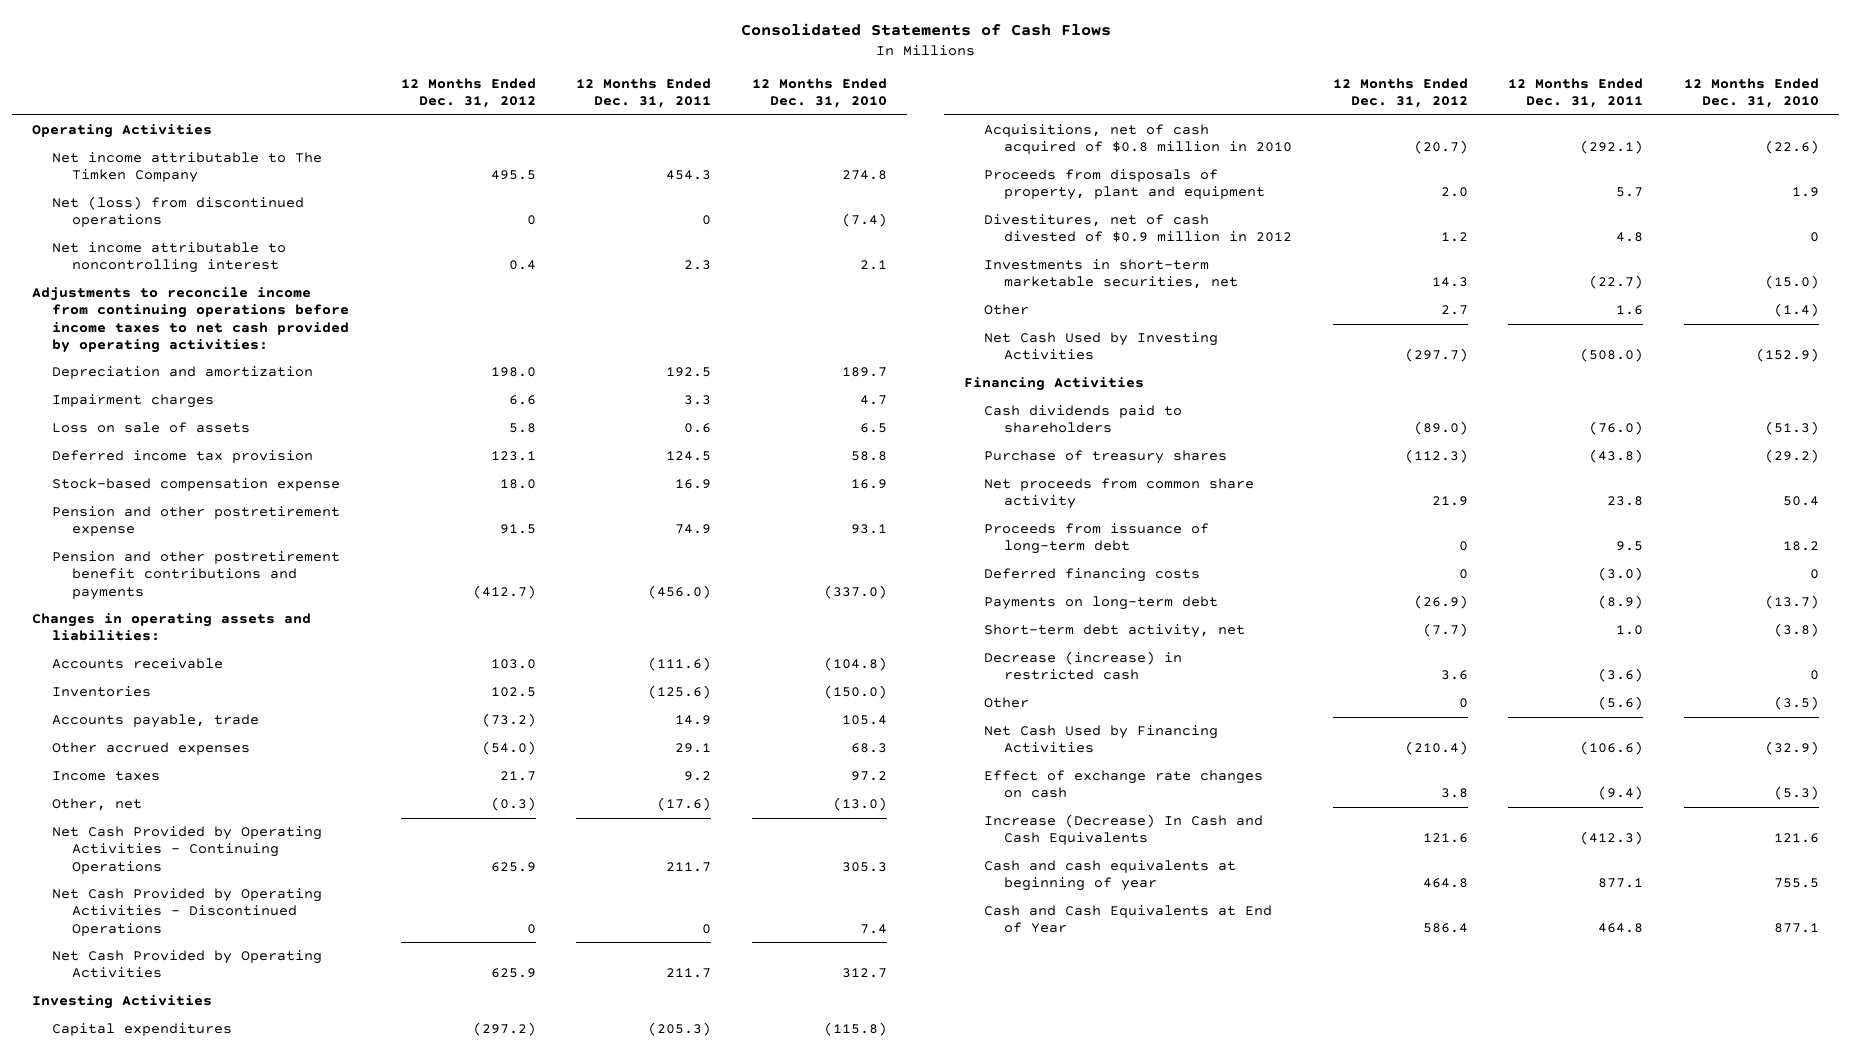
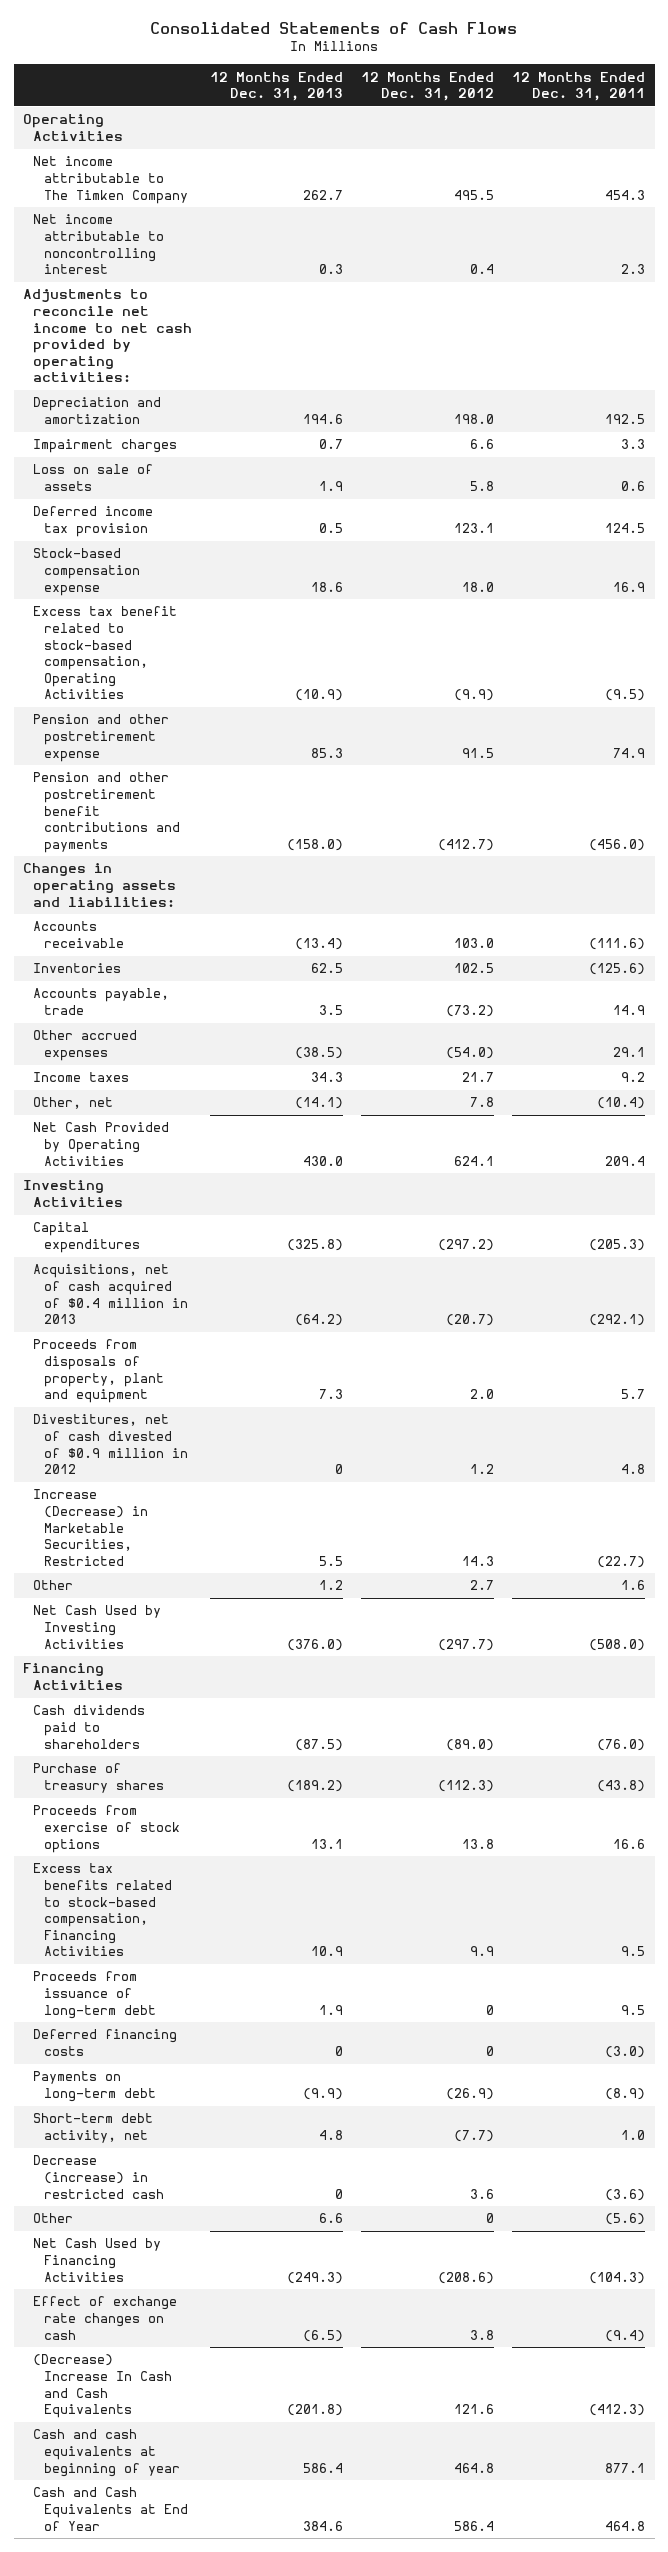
- | 12 Months Ended Dec. 31, 2012 | 12 Months Ended Dec. 31, 2011 | 12 Months Ended Dec. 31, 2010
+ | 12 Months Ended Dec. 31, 2013 | 12 Months Ended Dec. 31, 2012 | 12 Months Ended Dec. 31, 2011
- Net (loss) from discontinued operations | 0 | 0 | (7.4)
- Adjustments to reconcile income from continuing operations before income taxes to net cash provided by operating activities:
+ Adjustments to reconcile net income to net cash provided by operating activities:
+ Excess tax benefit related to stock-based compensation, Operating Activities | (10.9) | (9.9) | (9.5)
- Other, net | (0.3) | (17.6) | (13.0)
- Net Cash Provided by Operating Activities - Continuing Operations | 625.9 | 211.7 | 305.3
- Net Cash Provided by Operating Activities - Discontinued Operations | 0 | 0 | 7.4
- Net Cash Provided by Operating Activities | 625.9 | 211.7 | 312.7
+ Other, net | (14.1) | 7.8 | (10.4)
+ Net Cash Provided by Operating Activities | 430.0 | 624.1 | 209.4
- Acquisitions, net of cash acquired of $0.8 million in 2010 | (20.7) | (292.1) | (22.6)
+ Acquisitions, net of cash acquired of $0.4 million in 2013 | (64.2) | (20.7) | (292.1)
- Investments in short-term marketable securities, net | 14.3 | (22.7) | (15.0)
+ Increase (Decrease) in Marketable Securities, Restricted | 5.5 | 14.3 | (22.7)
- Net proceeds from common share activity | 21.9 | 23.8 | 50.4
+ Proceeds from exercise of stock options | 13.1 | 13.8 | 16.6
+ Excess tax benefits related to stock-based compensation, Financing Activities | 10.9 | 9.9 | 9.5
- Net Cash Used by Financing Activities | (210.4) | (106.6) | (32.9)
+ Net Cash Used by Financing Activities | (249.3) | (208.6) | (104.3)
- Increase (Decrease) In Cash and Cash Equivalents | 121.6 | (412.3) | 121.6
+ (Decrease) Increase In Cash and Cash Equivalents | (201.8) | 121.6 | (412.3)

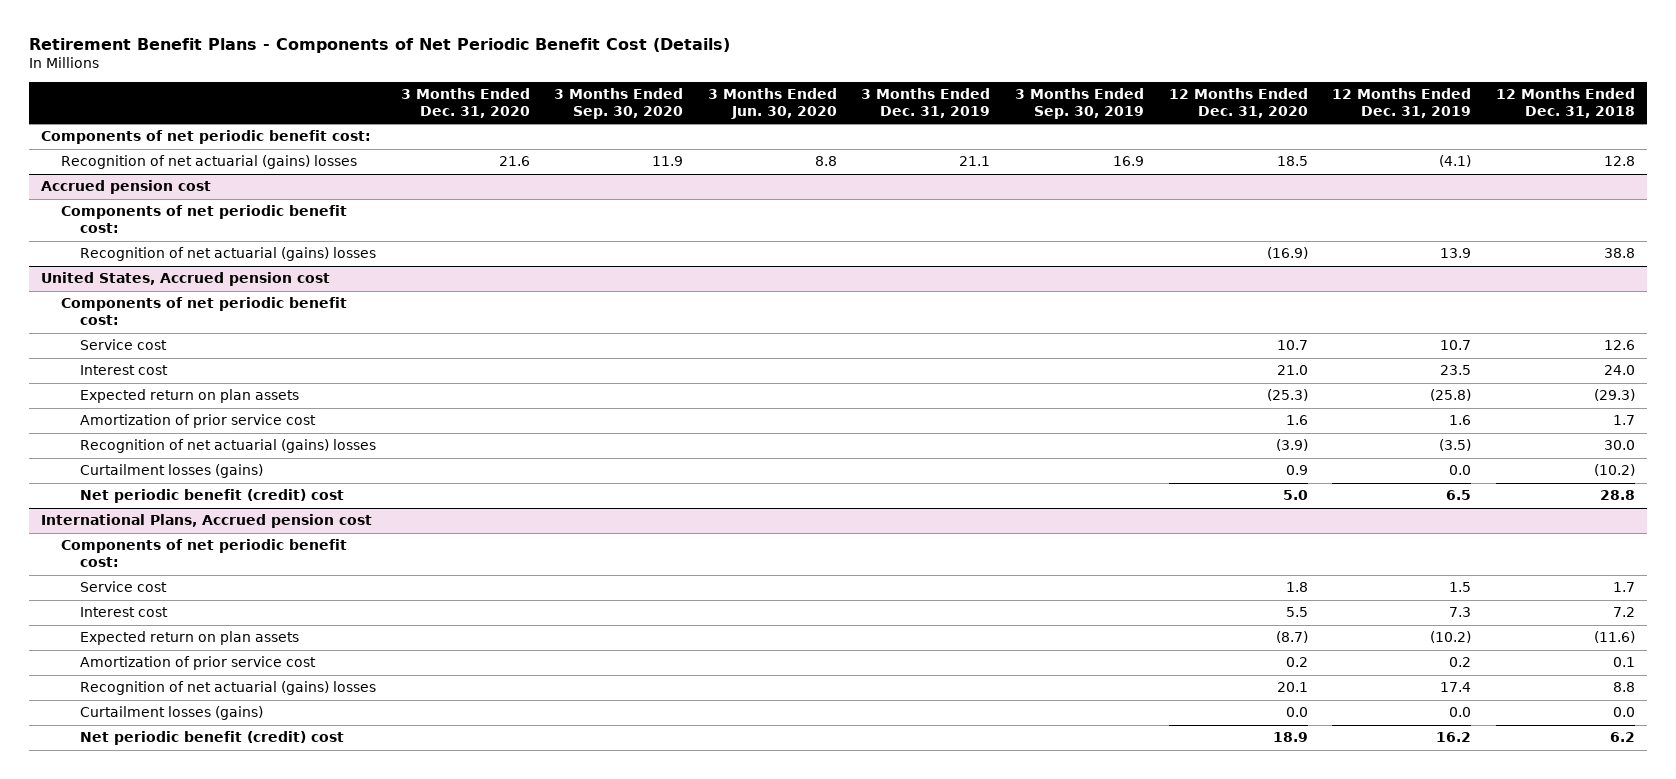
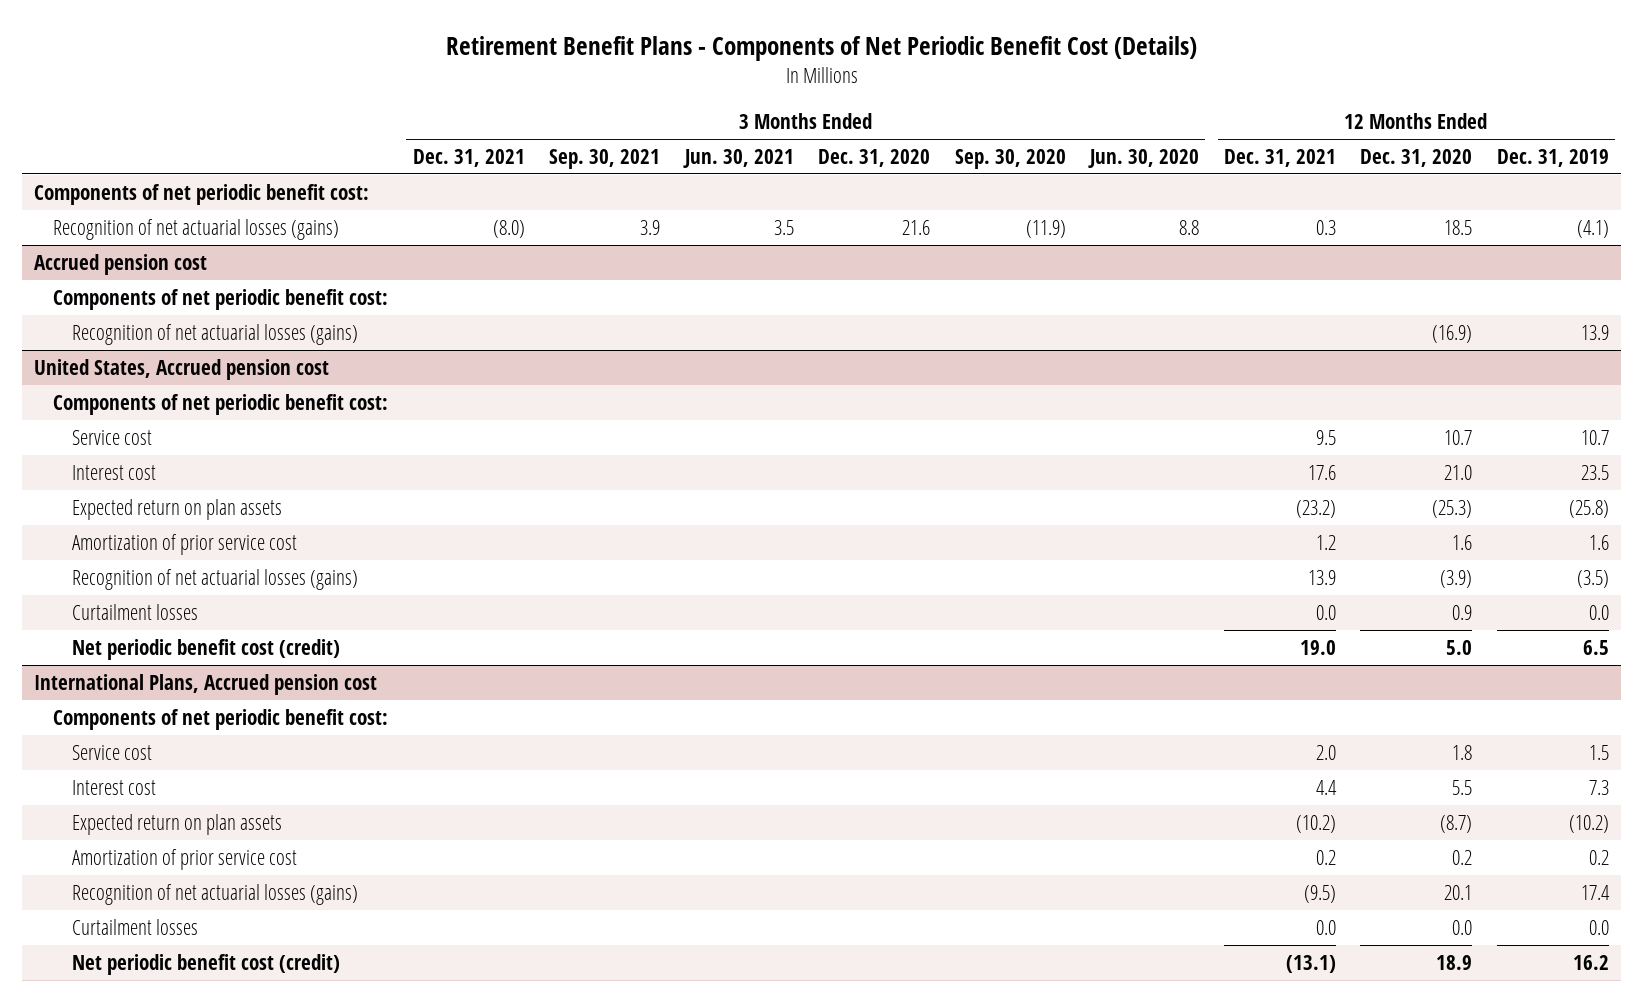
- | 3 Months Ended Dec. 31, 2020 | 3 Months Ended Sep. 30, 2020 | 3 Months Ended Jun. 30, 2020 | 3 Months Ended Dec. 31, 2019 | 3 Months Ended Sep. 30, 2019 | 12 Months Ended Dec. 31, 2020 | 12 Months Ended Dec. 31, 2019 | 12 Months Ended Dec. 31, 2018
+ | 3 Months Ended Dec. 31, 2021 | 3 Months Ended Sep. 30, 2021 | 3 Months Ended Jun. 30, 2021 | 3 Months Ended Dec. 31, 2020 | 3 Months Ended Sep. 30, 2020 | 3 Months Ended Jun. 30, 2020 | 12 Months Ended Dec. 31, 2021 | 12 Months Ended Dec. 31, 2020 | 12 Months Ended Dec. 31, 2019
- Recognition of net actuarial (gains) losses | 21.6 | 11.9 | 8.8 | 21.1 | 16.9 | 18.5 | (4.1) | 12.8
+ Recognition of net actuarial losses (gains) | (8.0) | 3.9 | 3.5 | 21.6 | (11.9) | 8.8 | 0.3 | 18.5 | (4.1)
@ Accrued pension cost
- Recognition of net actuarial (gains) losses | | | | | | (16.9) | 13.9 | 38.8
+ Recognition of net actuarial losses (gains) | | | | | | | | (16.9) | 13.9
@ United States, Accrued pension cost
- Recognition of net actuarial (gains) losses | | | | | | (3.9) | (3.5) | 30.0
- Curtailment losses (gains) | | | | | | 0.9 | 0.0 | (10.2)
- Net periodic benefit (credit) cost | | | | | | 5.0 | 6.5 | 28.8
+ Recognition of net actuarial losses (gains) | | | | | | | 13.9 | (3.9) | (3.5)
+ Curtailment losses | | | | | | | 0.0 | 0.9 | 0.0
+ Net periodic benefit cost (credit) | | | | | | | 19.0 | 5.0 | 6.5
@ International Plans, Accrued pension cost
- Recognition of net actuarial (gains) losses | | | | | | 20.1 | 17.4 | 8.8
- Curtailment losses (gains) | | | | | | 0.0 | 0.0 | 0.0
- Net periodic benefit (credit) cost | | | | | | 18.9 | 16.2 | 6.2
+ Recognition of net actuarial losses (gains) | | | | | | | (9.5) | 20.1 | 17.4
+ Curtailment losses | | | | | | | 0.0 | 0.0 | 0.0
+ Net periodic benefit cost (credit) | | | | | | | (13.1) | 18.9 | 16.2

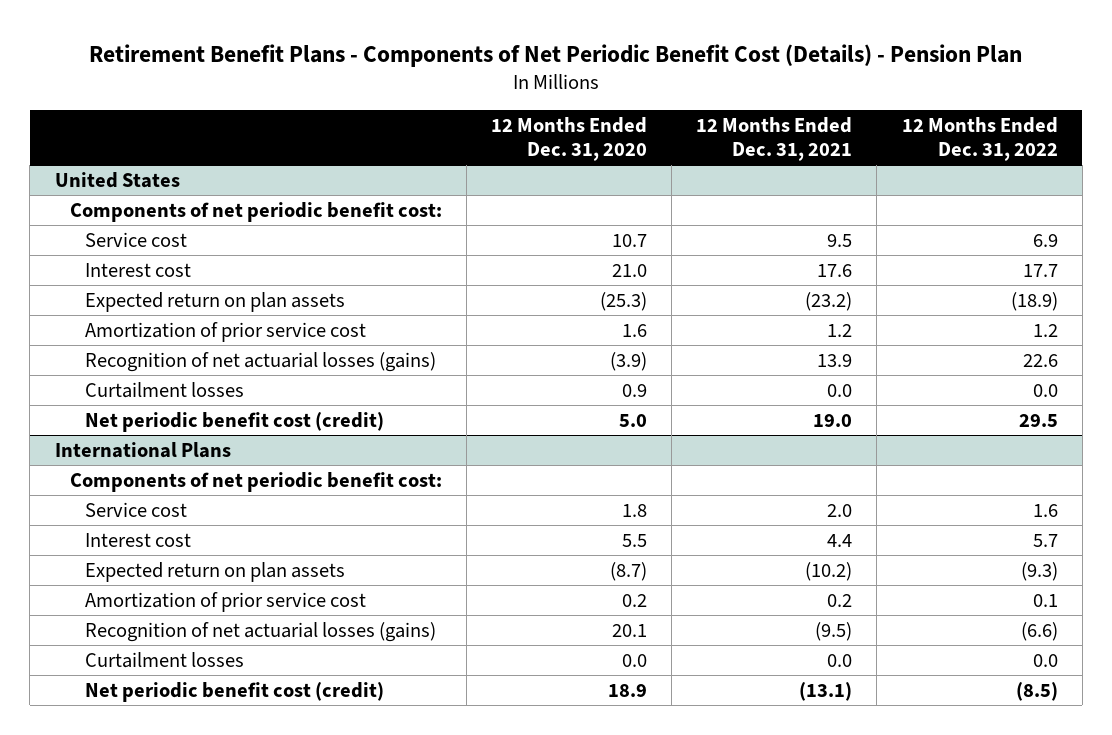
- Retirement Benefit Plans - Components of Net Periodic Benefit Cost (Details)
+ Retirement Benefit Plans - Components of Net Periodic Benefit Cost (Details) - Pension Plan
- | 3 Months Ended Dec. 31, 2021 | 3 Months Ended Sep. 30, 2021 | 3 Months Ended Jun. 30, 2021 | 3 Months Ended Dec. 31, 2020 | 3 Months Ended Sep. 30, 2020 | 3 Months Ended Jun. 30, 2020 | 12 Months Ended Dec. 31, 2021 | 12 Months Ended Dec. 31, 2020 | 12 Months Ended Dec. 31, 2019
+ | 12 Months Ended Dec. 31, 2020 | 12 Months Ended Dec. 31, 2021 | 12 Months Ended Dec. 31, 2022
- Components of net periodic benefit cost:
- Recognition of net actuarial losses (gains) | (8.0) | 3.9 | 3.5 | 21.6 | (11.9) | 8.8 | 0.3 | 18.5 | (4.1)
- Accrued pension cost
- Components of net periodic benefit cost:
- Recognition of net actuarial losses (gains) | | | | | | | | (16.9) | 13.9
- United States, Accrued pension cost
+ United States
- International Plans, Accrued pension cost
+ International Plans

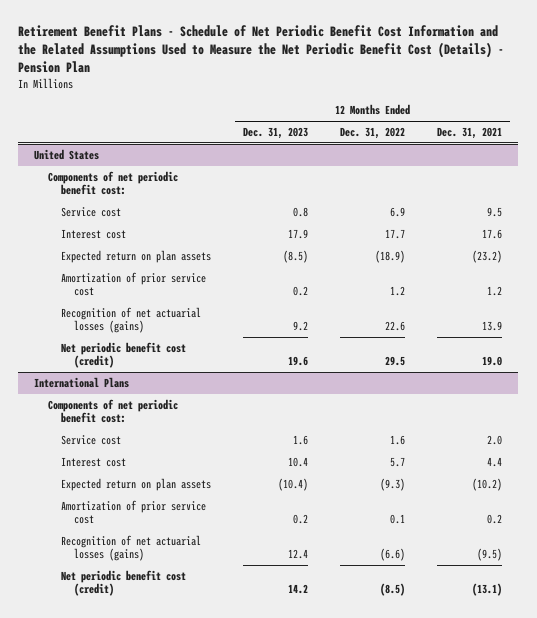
- Retirement Benefit Plans - Components of Net Periodic Benefit Cost (Details) - Pension Plan
+ Retirement Benefit Plans - Schedule of Net Periodic Benefit Cost Information and the Related Assumptions Used to Measure the Net Periodic Benefit Cost (Details) - Pension Plan
- | 12 Months Ended Dec. 31, 2020 | 12 Months Ended Dec. 31, 2021 | 12 Months Ended Dec. 31, 2022
+ | 12 Months Ended Dec. 31, 2023 | 12 Months Ended Dec. 31, 2022 | 12 Months Ended Dec. 31, 2021
@ United States
- Curtailment losses | 0.9 | 0.0 | 0.0
@ International Plans
- Curtailment losses | 0.0 | 0.0 | 0.0

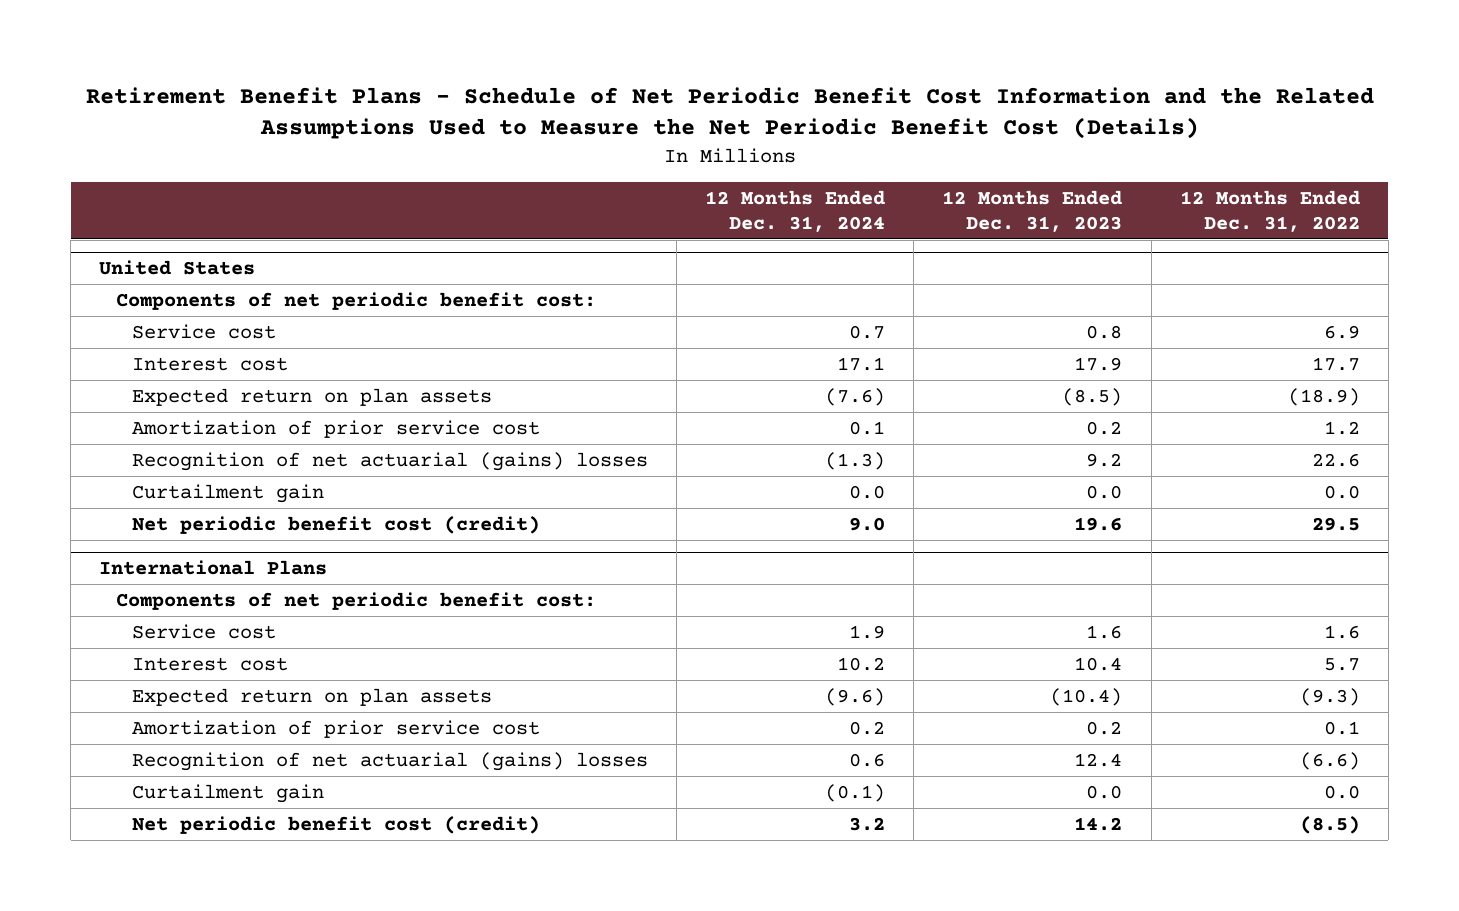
- Retirement Benefit Plans - Schedule of Net Periodic Benefit Cost Information and the Related Assumptions Used to Measure the Net Periodic Benefit Cost (Details) - Pension Plan
+ Retirement Benefit Plans - Schedule of Net Periodic Benefit Cost Information and the Related Assumptions Used to Measure the Net Periodic Benefit Cost (Details)
- | 12 Months Ended Dec. 31, 2023 | 12 Months Ended Dec. 31, 2022 | 12 Months Ended Dec. 31, 2021
+ | 12 Months Ended Dec. 31, 2024 | 12 Months Ended Dec. 31, 2023 | 12 Months Ended Dec. 31, 2022
@ United States
- Recognition of net actuarial losses (gains) | 9.2 | 22.6 | 13.9
+ Recognition of net actuarial (gains) losses | (1.3) | 9.2 | 22.6
+ Curtailment gain | 0.0 | 0.0 | 0.0
@ International Plans
- Recognition of net actuarial losses (gains) | 12.4 | (6.6) | (9.5)
+ Recognition of net actuarial (gains) losses | 0.6 | 12.4 | (6.6)
+ Curtailment gain | (0.1) | 0.0 | 0.0

